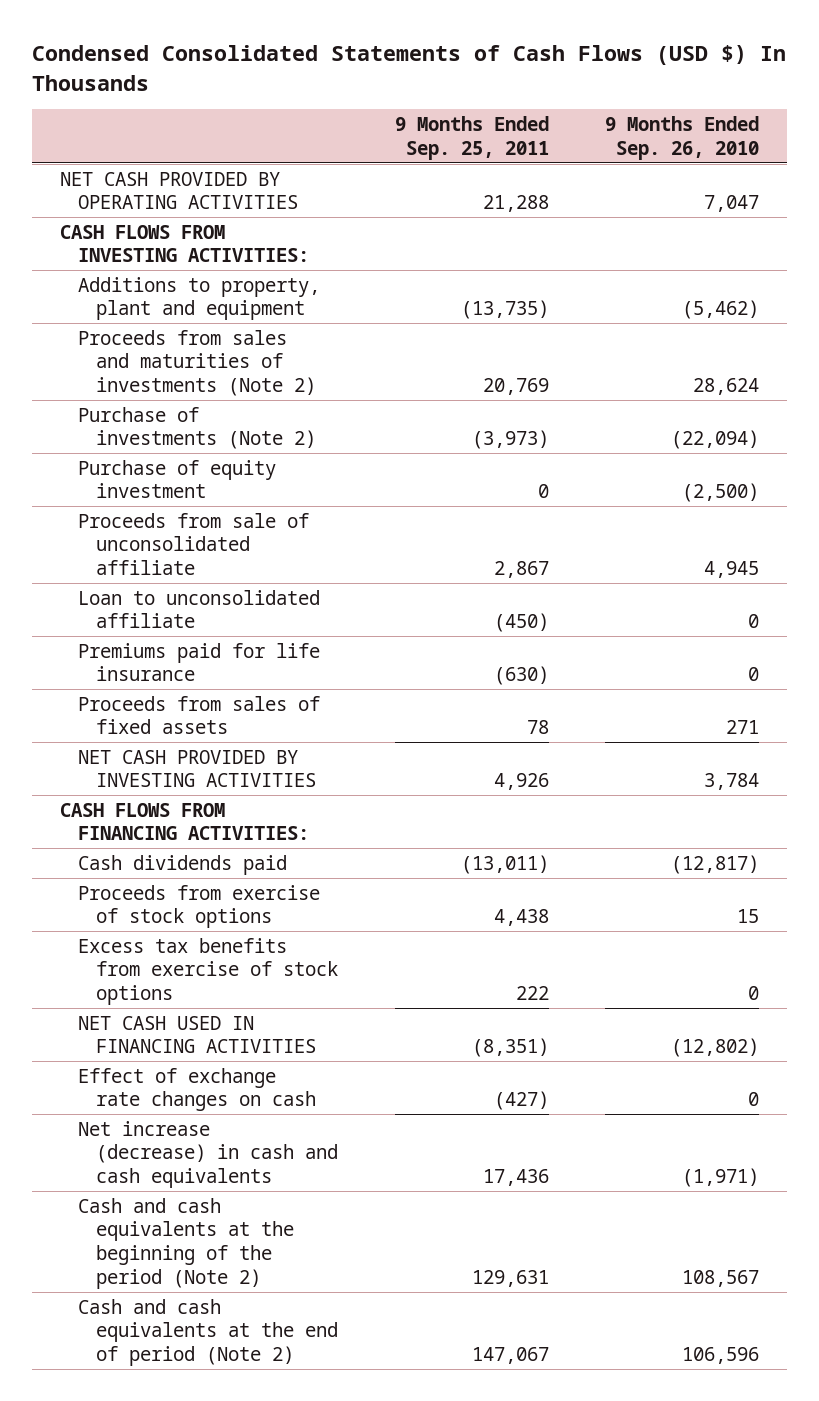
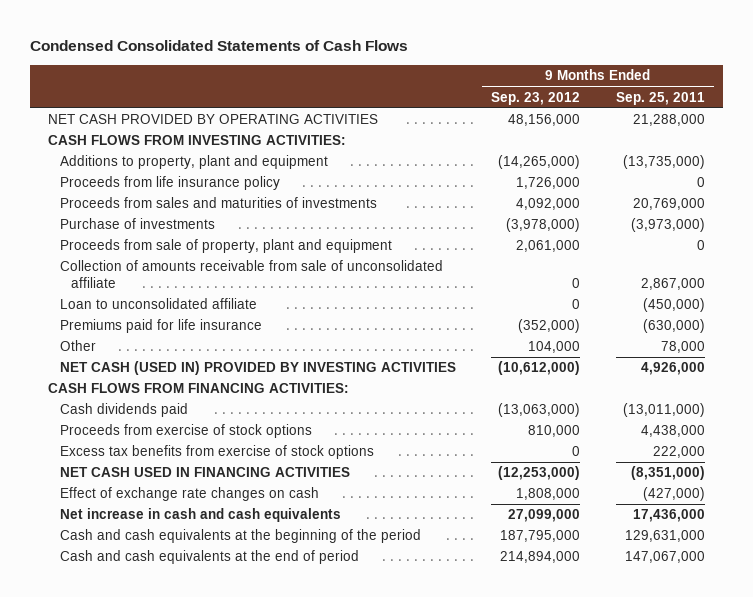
- Condensed Consolidated Statements of Cash Flows (USD $) In Thousands
+ Condensed Consolidated Statements of Cash Flows
- | 9 Months Ended Sep. 25, 2011 | 9 Months Ended Sep. 26, 2010
+ | 9 Months Ended Sep. 23, 2012 | 9 Months Ended Sep. 25, 2011
- NET CASH PROVIDED BY OPERATING ACTIVITIES | 21,288 | 7,047
+ NET CASH PROVIDED BY OPERATING ACTIVITIES | 48,156,000 | 21,288,000
- Additions to property, plant and equipment | (13,735) | (5,462)
- Proceeds from sales and maturities of investments (Note 2) | 20,769 | 28,624
- Purchase of investments (Note 2) | (3,973) | (22,094)
- Purchase of equity investment | 0 | (2,500)
- Proceeds from sale of unconsolidated affiliate | 2,867 | 4,945
- Loan to unconsolidated affiliate | (450) | 0
- Premiums paid for life insurance | (630) | 0
- Proceeds from sales of fixed assets | 78 | 271
- NET CASH PROVIDED BY INVESTING ACTIVITIES | 4,926 | 3,784
+ Additions to property, plant and equipment | (14,265,000) | (13,735,000)
+ Proceeds from life insurance policy | 1,726,000 | 0
+ Proceeds from sales and maturities of investments | 4,092,000 | 20,769,000
+ Purchase of investments | (3,978,000) | (3,973,000)
+ Proceeds from sale of property, plant and equipment | 2,061,000 | 0
+ Collection of amounts receivable from sale of unconsolidated affiliate | 0 | 2,867,000
+ Loan to unconsolidated affiliate | 0 | (450,000)
+ Premiums paid for life insurance | (352,000) | (630,000)
+ Other | 104,000 | 78,000
+ NET CASH (USED IN) PROVIDED BY INVESTING ACTIVITIES | (10,612,000) | 4,926,000
- Cash dividends paid | (13,011) | (12,817)
- Proceeds from exercise of stock options | 4,438 | 15
- Excess tax benefits from exercise of stock options | 222 | 0
- NET CASH USED IN FINANCING ACTIVITIES | (8,351) | (12,802)
- Effect of exchange rate changes on cash | (427) | 0
- Net increase (decrease) in cash and cash equivalents | 17,436 | (1,971)
- Cash and cash equivalents at the beginning of the period (Note 2) | 129,631 | 108,567
- Cash and cash equivalents at the end of period (Note 2) | 147,067 | 106,596
+ Cash dividends paid | (13,063,000) | (13,011,000)
+ Proceeds from exercise of stock options | 810,000 | 4,438,000
+ Excess tax benefits from exercise of stock options | 0 | 222,000
+ NET CASH USED IN FINANCING ACTIVITIES | (12,253,000) | (8,351,000)
+ Effect of exchange rate changes on cash | 1,808,000 | (427,000)
+ Net increase in cash and cash equivalents | 27,099,000 | 17,436,000
+ Cash and cash equivalents at the beginning of the period | 187,795,000 | 129,631,000
+ Cash and cash equivalents at the end of period | 214,894,000 | 147,067,000

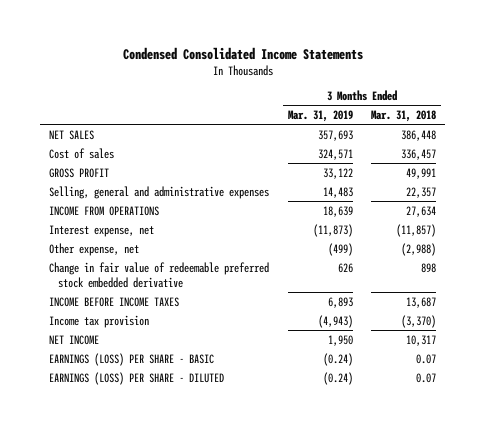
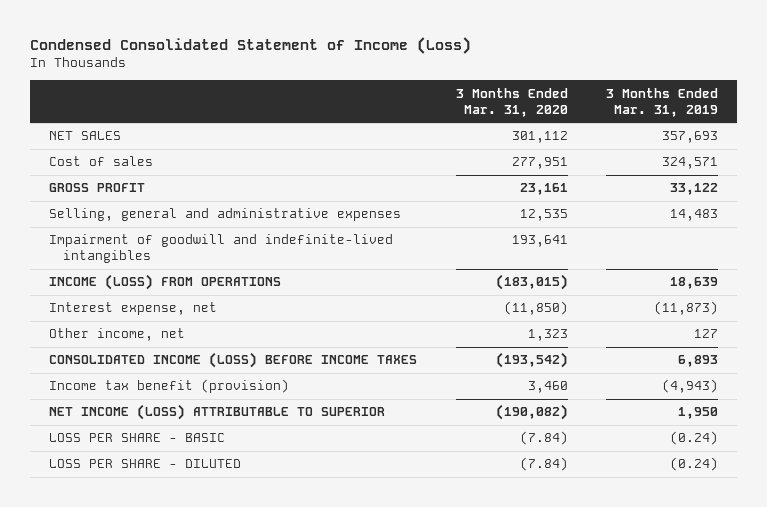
- Condensed Consolidated Income Statements
+ Condensed Consolidated Statement of Income (Loss)
- | 3 Months Ended Mar. 31, 2019 | 3 Months Ended Mar. 31, 2018
+ | 3 Months Ended Mar. 31, 2020 | 3 Months Ended Mar. 31, 2019
- INCOME FROM OPERATIONS | 18,639 | 27,634
+ Impairment of goodwill and indefinite-lived intangibles | 193,641 |
+ INCOME (LOSS) FROM OPERATIONS | (183,015) | 18,639
- Other expense, net | (499) | (2,988)
- Change in fair value of redeemable preferred stock embedded derivative | 626 | 898
- INCOME BEFORE INCOME TAXES | 6,893 | 13,687
- Income tax provision | (4,943) | (3,370)
- NET INCOME | 1,950 | 10,317
- EARNINGS (LOSS) PER SHARE - BASIC | (0.24) | 0.07
- EARNINGS (LOSS) PER SHARE - DILUTED | (0.24) | 0.07
+ Other income, net | 1,323 | 127
+ CONSOLIDATED INCOME (LOSS) BEFORE INCOME TAXES | (193,542) | 6,893
+ Income tax benefit (provision) | 3,460 | (4,943)
+ NET INCOME (LOSS) ATTRIBUTABLE TO SUPERIOR | (190,082) | 1,950
+ LOSS PER SHARE - BASIC | (7.84) | (0.24)
+ LOSS PER SHARE - DILUTED | (7.84) | (0.24)

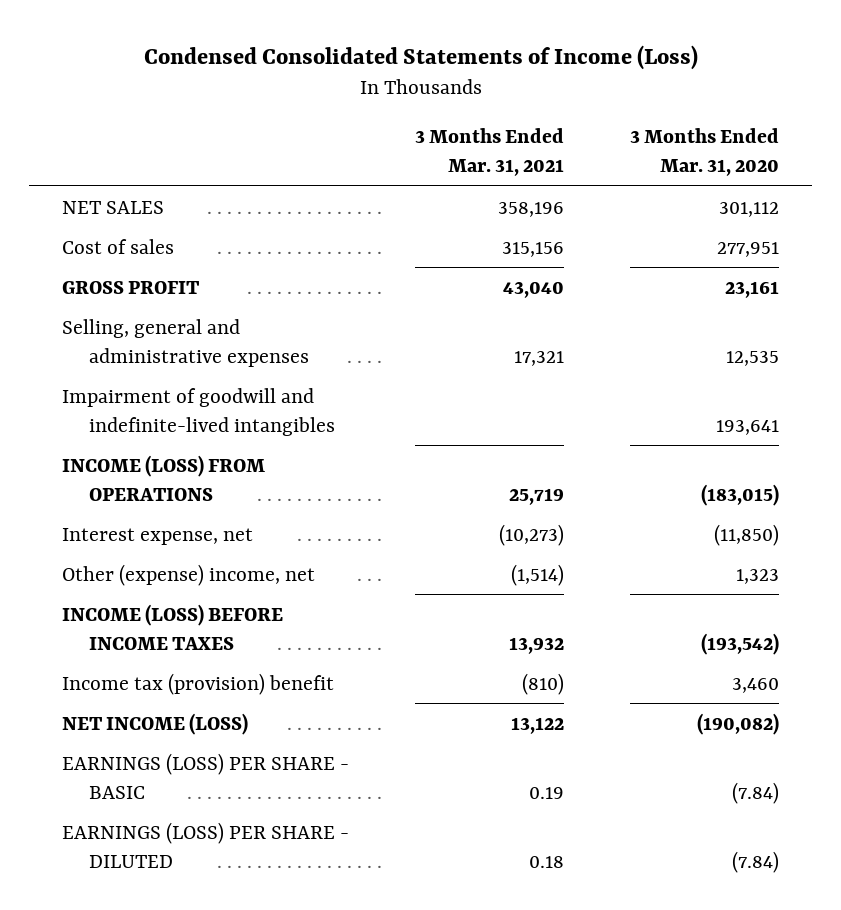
- Condensed Consolidated Statement of Income (Loss)
+ Condensed Consolidated Statements of Income (Loss)
- | 3 Months Ended Mar. 31, 2020 | 3 Months Ended Mar. 31, 2019
+ | 3 Months Ended Mar. 31, 2021 | 3 Months Ended Mar. 31, 2020
- Other income, net | 1,323 | 127
- CONSOLIDATED INCOME (LOSS) BEFORE INCOME TAXES | (193,542) | 6,893
- Income tax benefit (provision) | 3,460 | (4,943)
- NET INCOME (LOSS) ATTRIBUTABLE TO SUPERIOR | (190,082) | 1,950
- LOSS PER SHARE - BASIC | (7.84) | (0.24)
- LOSS PER SHARE - DILUTED | (7.84) | (0.24)
+ Other (expense) income, net | (1,514) | 1,323
+ INCOME (LOSS) BEFORE INCOME TAXES | 13,932 | (193,542)
+ Income tax (provision) benefit | (810) | 3,460
+ NET INCOME (LOSS) | 13,122 | (190,082)
+ EARNINGS (LOSS) PER SHARE - BASIC | 0.19 | (7.84)
+ EARNINGS (LOSS) PER SHARE - DILUTED | 0.18 | (7.84)

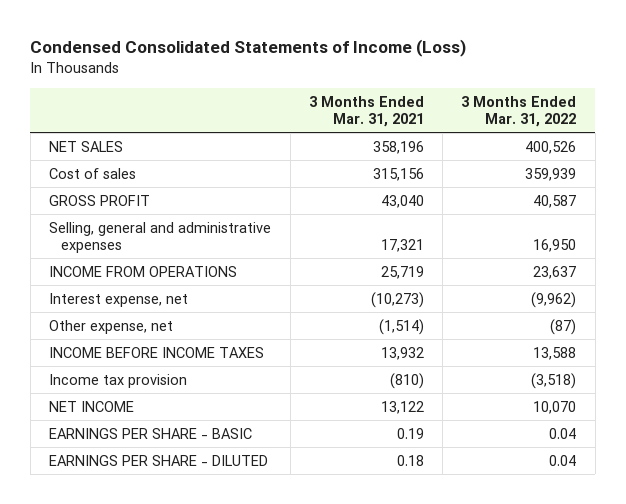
- | 3 Months Ended Mar. 31, 2021 | 3 Months Ended Mar. 31, 2020
+ | 3 Months Ended Mar. 31, 2021 | 3 Months Ended Mar. 31, 2022
- Impairment of goodwill and indefinite-lived intangibles | | 193,641
- INCOME (LOSS) FROM OPERATIONS | 25,719 | (183,015)
+ INCOME FROM OPERATIONS | 25,719 | 23,637
- Other (expense) income, net | (1,514) | 1,323
- INCOME (LOSS) BEFORE INCOME TAXES | 13,932 | (193,542)
- Income tax (provision) benefit | (810) | 3,460
- NET INCOME (LOSS) | 13,122 | (190,082)
- EARNINGS (LOSS) PER SHARE - BASIC | 0.19 | (7.84)
- EARNINGS (LOSS) PER SHARE - DILUTED | 0.18 | (7.84)
+ Other expense, net | (1,514) | (87)
+ INCOME BEFORE INCOME TAXES | 13,932 | 13,588
+ Income tax provision | (810) | (3,518)
+ NET INCOME | 13,122 | 10,070
+ EARNINGS PER SHARE - BASIC | 0.19 | 0.04
+ EARNINGS PER SHARE - DILUTED | 0.18 | 0.04

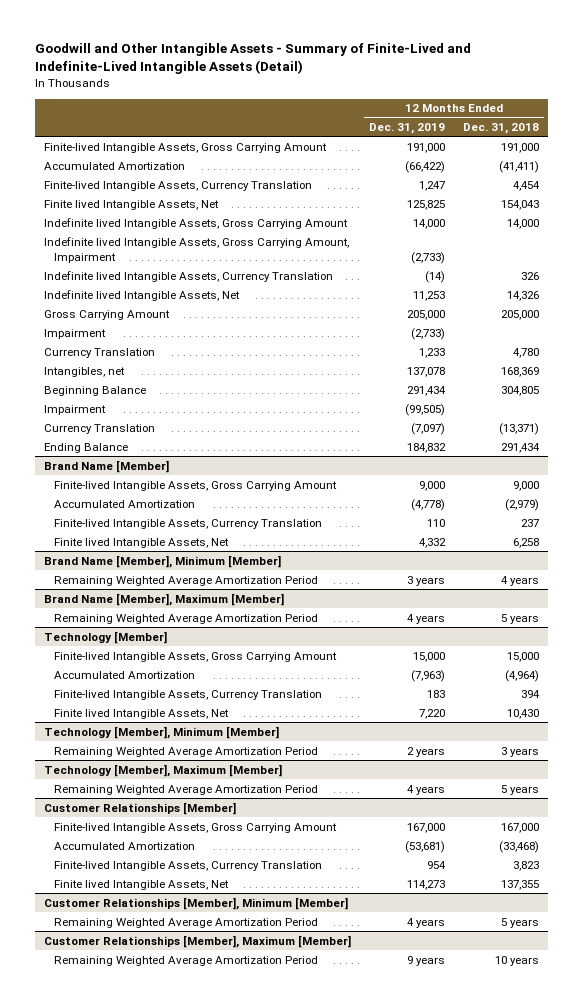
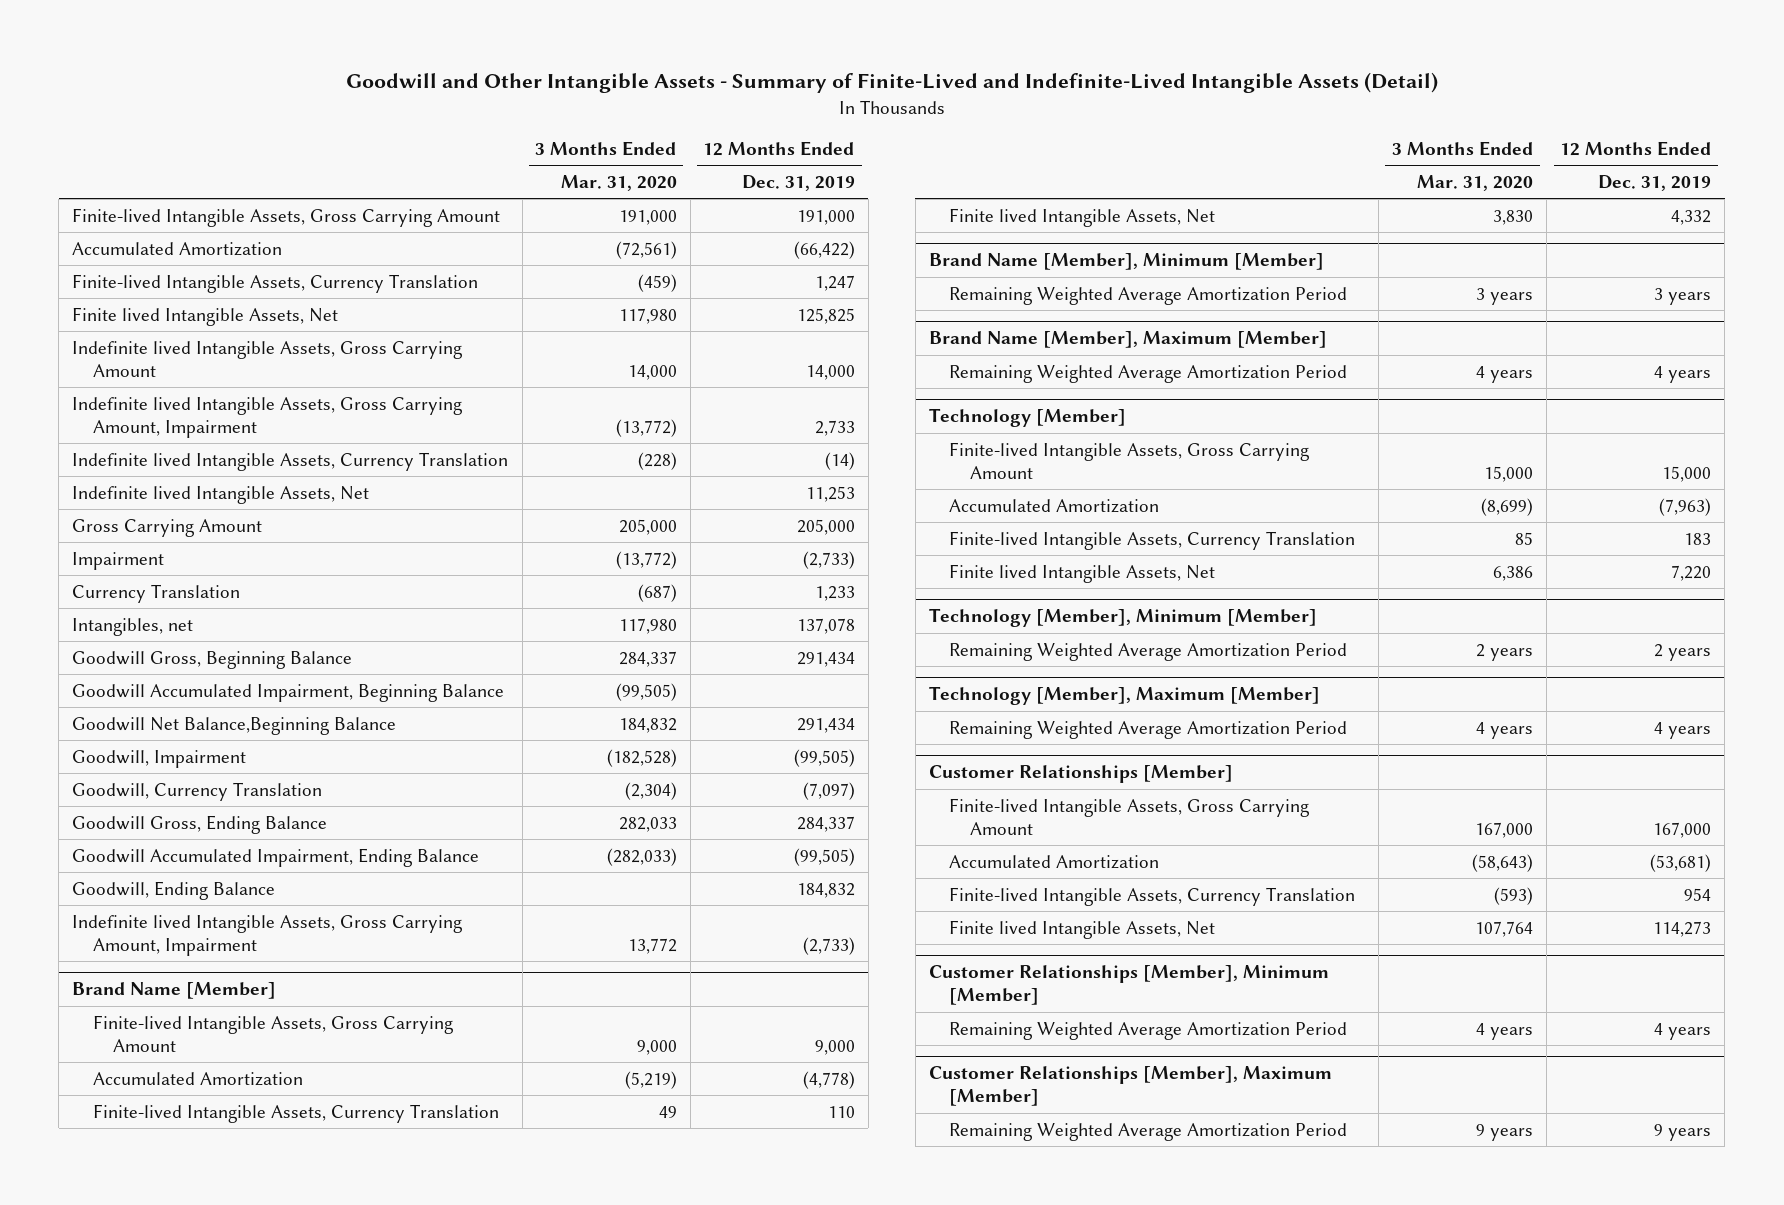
- | 12 Months Ended Dec. 31, 2019 | 12 Months Ended Dec. 31, 2018
+ | 3 Months Ended Mar. 31, 2020 | 12 Months Ended Dec. 31, 2019
+ Indefinite lived Intangible Assets, Gross Carrying Amount, Impairment | (13,772) | 2,733
- Beginning Balance | 291,434 | 304,805
- Impairment | (99,505) |
- Currency Translation | (7,097) | (13,371)
- Ending Balance | 184,832 | 291,434
+ Goodwill Gross, Beginning Balance | 284,337 | 291,434
+ Goodwill Accumulated Impairment, Beginning Balance | (99,505) |
+ Goodwill Net Balance,Beginning Balance | 184,832 | 291,434
+ Goodwill, Impairment | (182,528) | (99,505)
+ Goodwill, Currency Translation | (2,304) | (7,097)
+ Goodwill Gross, Ending Balance | 282,033 | 284,337
+ Goodwill Accumulated Impairment, Ending Balance | (282,033) | (99,505)
+ Goodwill, Ending Balance | | 184,832
moved down: Indefinite lived Intangible Assets, Gross Carrying Amount, Impairment | 13,772 | (2,733)

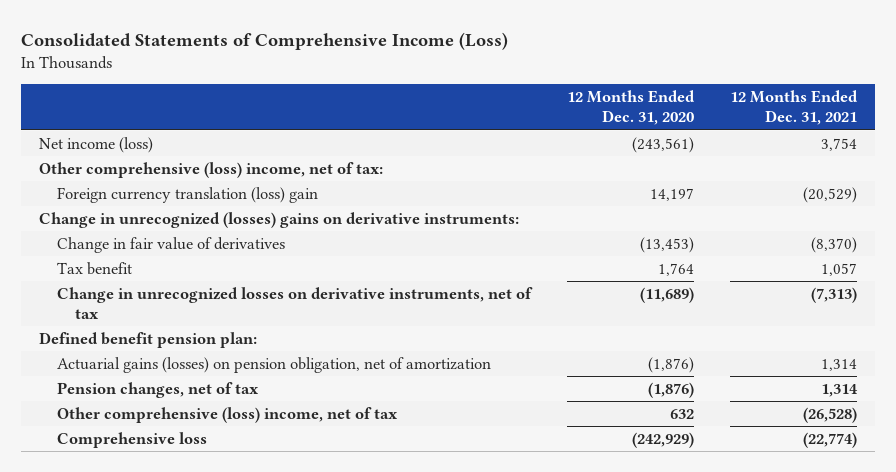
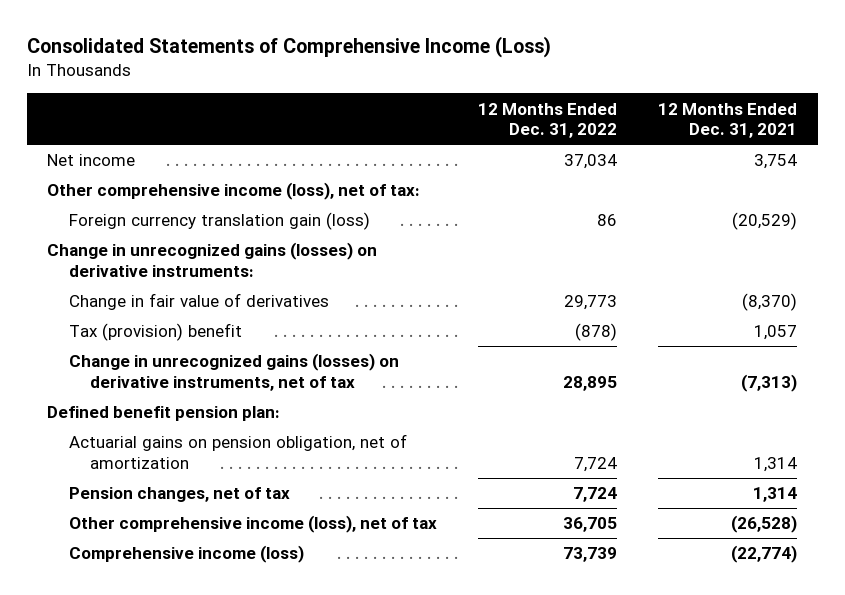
- | 12 Months Ended Dec. 31, 2020 | 12 Months Ended Dec. 31, 2021
+ | 12 Months Ended Dec. 31, 2022 | 12 Months Ended Dec. 31, 2021
- Net income (loss) | (243,561) | 3,754
- Other comprehensive (loss) income, net of tax:
- Foreign currency translation (loss) gain | 14,197 | (20,529)
- Change in unrecognized (losses) gains on derivative instruments:
+ Net income | 37,034 | 3,754
+ Other comprehensive income (loss), net of tax:
+ Foreign currency translation gain (loss) | 86 | (20,529)
+ Change in unrecognized gains (losses) on derivative instruments:
- Tax benefit | 1,764 | 1,057
- Change in unrecognized losses on derivative instruments, net of tax | (11,689) | (7,313)
+ Tax (provision) benefit | (878) | 1,057
+ Change in unrecognized gains (losses) on derivative instruments, net of tax | 28,895 | (7,313)
- Actuarial gains (losses) on pension obligation, net of amortization | (1,876) | 1,314
+ Actuarial gains on pension obligation, net of amortization | 7,724 | 1,314
- Other comprehensive (loss) income, net of tax | 632 | (26,528)
- Comprehensive loss | (242,929) | (22,774)
+ Other comprehensive income (loss), net of tax | 36,705 | (26,528)
+ Comprehensive income (loss) | 73,739 | (22,774)

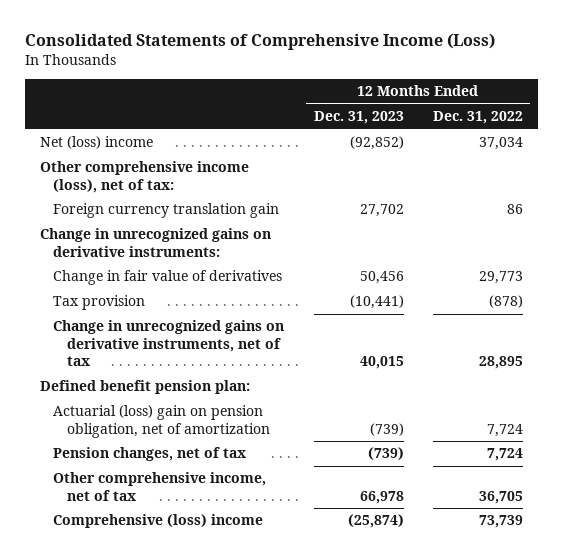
- | 12 Months Ended Dec. 31, 2022 | 12 Months Ended Dec. 31, 2021
+ | 12 Months Ended Dec. 31, 2023 | 12 Months Ended Dec. 31, 2022
- Net income | 37,034 | 3,754
+ Net (loss) income | (92,852) | 37,034
- Foreign currency translation gain (loss) | 86 | (20,529)
- Change in unrecognized gains (losses) on derivative instruments:
+ Foreign currency translation gain | 27,702 | 86
+ Change in unrecognized gains on derivative instruments:
- Tax (provision) benefit | (878) | 1,057
- Change in unrecognized gains (losses) on derivative instruments, net of tax | 28,895 | (7,313)
+ Tax provision | (10,441) | (878)
+ Change in unrecognized gains on derivative instruments, net of tax | 40,015 | 28,895
- Actuarial gains on pension obligation, net of amortization | 7,724 | 1,314
+ Actuarial (loss) gain on pension obligation, net of amortization | (739) | 7,724
- Other comprehensive income (loss), net of tax | 36,705 | (26,528)
- Comprehensive income (loss) | 73,739 | (22,774)
+ Other comprehensive income, net of tax | 66,978 | 36,705
+ Comprehensive (loss) income | (25,874) | 73,739

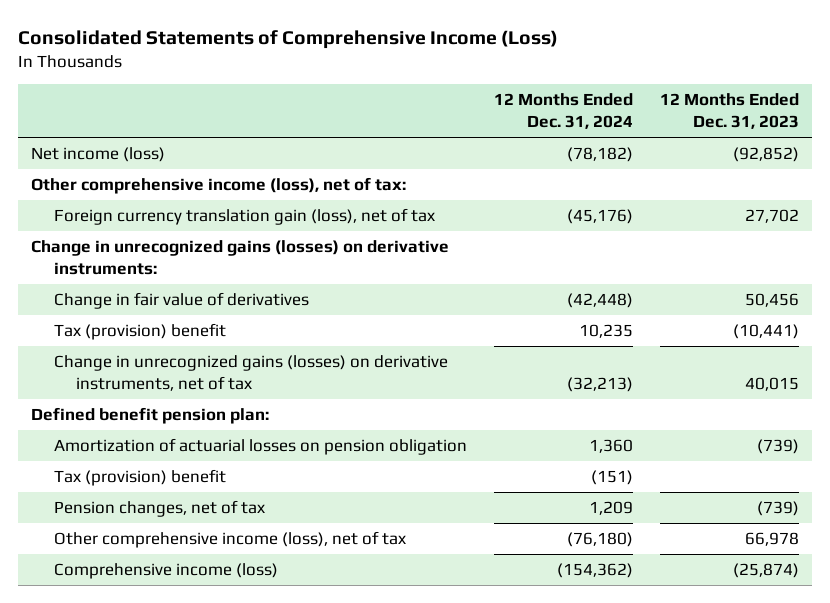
- | 12 Months Ended Dec. 31, 2023 | 12 Months Ended Dec. 31, 2022
+ | 12 Months Ended Dec. 31, 2024 | 12 Months Ended Dec. 31, 2023
- Net (loss) income | (92,852) | 37,034
+ Net income (loss) | (78,182) | (92,852)
- Foreign currency translation gain | 27,702 | 86
- Change in unrecognized gains on derivative instruments:
+ Foreign currency translation gain (loss), net of tax | (45,176) | 27,702
+ Change in unrecognized gains (losses) on derivative instruments:
- Tax provision | (10,441) | (878)
- Change in unrecognized gains on derivative instruments, net of tax | 40,015 | 28,895
+ Tax (provision) benefit | 10,235 | (10,441)
+ Change in unrecognized gains (losses) on derivative instruments, net of tax | (32,213) | 40,015
- Actuarial (loss) gain on pension obligation, net of amortization | (739) | 7,724
+ Amortization of actuarial losses on pension obligation | 1,360 | (739)
+ Tax (provision) benefit | (151) |
- Other comprehensive income, net of tax | 66,978 | 36,705
- Comprehensive (loss) income | (25,874) | 73,739
+ Other comprehensive income (loss), net of tax | (76,180) | 66,978
+ Comprehensive income (loss) | (154,362) | (25,874)

